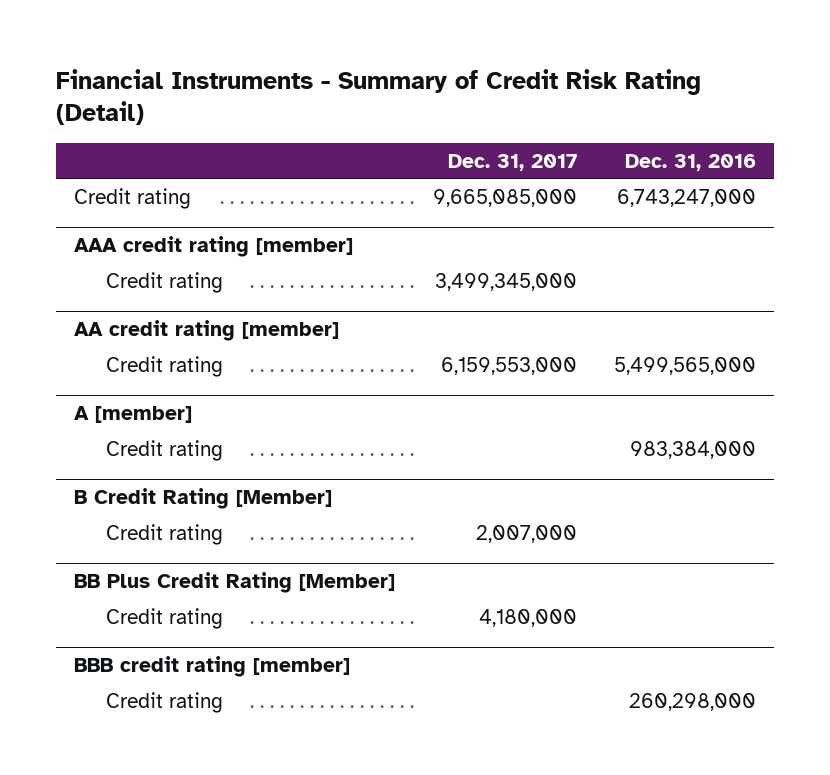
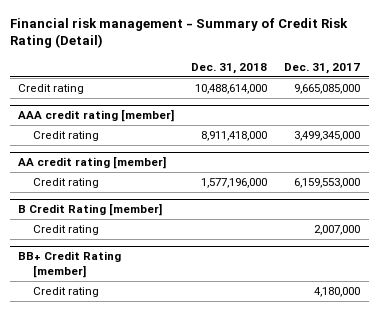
- Financial Instruments - Summary of Credit Risk Rating (Detail)
+ Financial risk management - Summary of Credit Risk Rating (Detail)
- | Dec. 31, 2017 | Dec. 31, 2016
+ | Dec. 31, 2018 | Dec. 31, 2017
- A [member]
- Credit rating | | 983,384,000
- B Credit Rating [Member]
+ B Credit Rating [member]
- BB Plus Credit Rating [Member]
+ BB+ Credit Rating [member]
- BBB credit rating [member]
- Credit rating | | 260,298,000

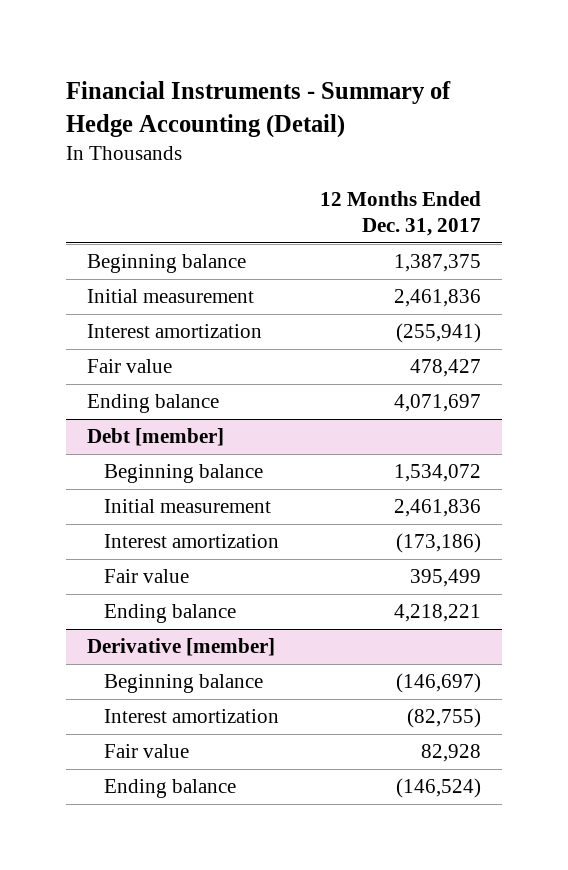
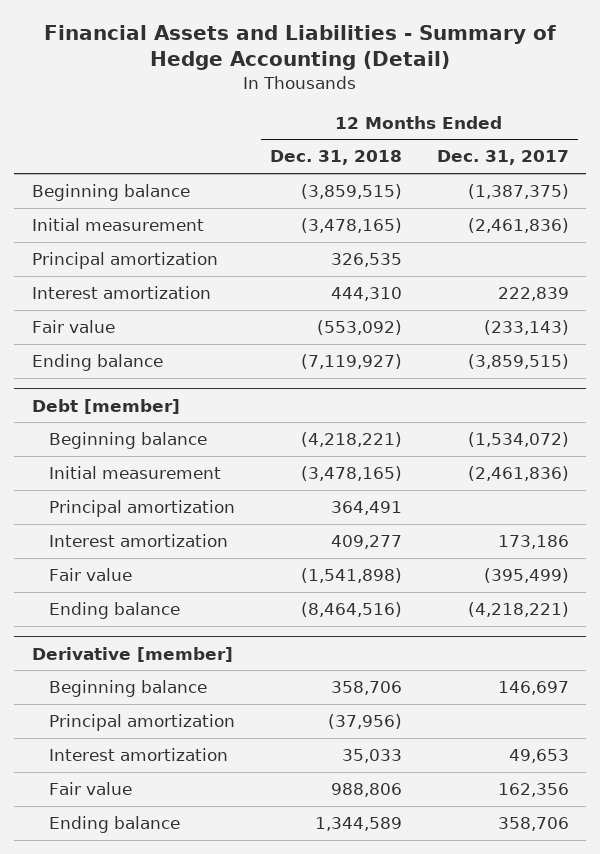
- Financial Instruments - Summary of Hedge Accounting (Detail)
+ Financial Assets and Liabilities - Summary of Hedge Accounting (Detail)
- | 12 Months Ended Dec. 31, 2017
+ | 12 Months Ended Dec. 31, 2018 | 12 Months Ended Dec. 31, 2017
- Beginning balance | 1,387,375
- Initial measurement | 2,461,836
- Interest amortization | (255,941)
- Fair value | 478,427
- Ending balance | 4,071,697
+ Beginning balance | (3,859,515) | (1,387,375)
+ Initial measurement | (3,478,165) | (2,461,836)
+ Principal amortization | 326,535 |
+ Interest amortization | 444,310 | 222,839
+ Fair value | (553,092) | (233,143)
+ Ending balance | (7,119,927) | (3,859,515)
@ Debt [member]
- Beginning balance | 1,534,072
- Initial measurement | 2,461,836
- Interest amortization | (173,186)
- Fair value | 395,499
- Ending balance | 4,218,221
+ Beginning balance | (4,218,221) | (1,534,072)
+ Initial measurement | (3,478,165) | (2,461,836)
+ Principal amortization | 364,491 |
+ Interest amortization | 409,277 | 173,186
+ Fair value | (1,541,898) | (395,499)
+ Ending balance | (8,464,516) | (4,218,221)
@ Derivative [member]
- Beginning balance | (146,697)
- Interest amortization | (82,755)
- Fair value | 82,928
- Ending balance | (146,524)
+ Beginning balance | 358,706 | 146,697
+ Principal amortization | (37,956) |
+ Interest amortization | 35,033 | 49,653
+ Fair value | 988,806 | 162,356
+ Ending balance | 1,344,589 | 358,706

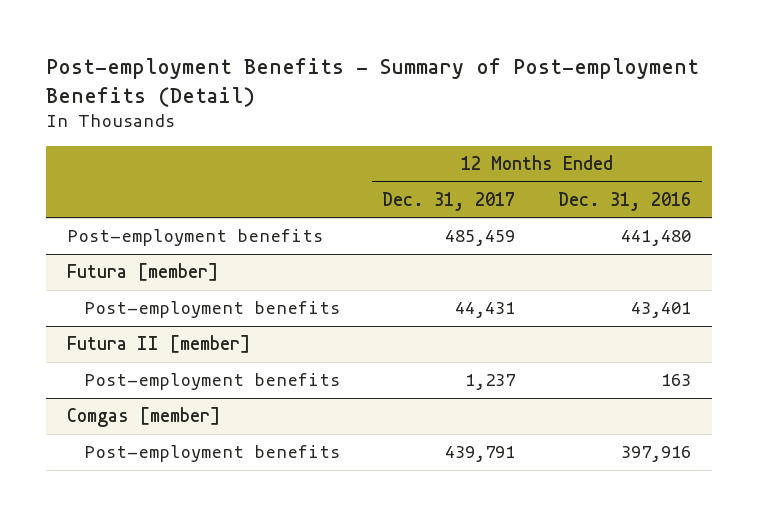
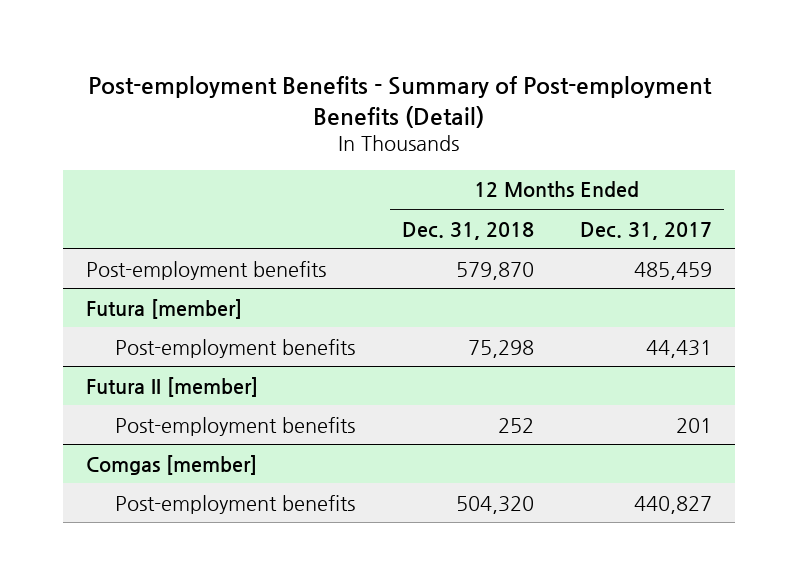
- | 12 Months Ended Dec. 31, 2017 | 12 Months Ended Dec. 31, 2016
+ | 12 Months Ended Dec. 31, 2018 | 12 Months Ended Dec. 31, 2017
@ Futura II [member]
- Post-employment benefits | 1,237 | 163
+ Post-employment benefits | 252 | 201
@ Comgas [member]
- Post-employment benefits | 439,791 | 397,916
+ Post-employment benefits | 504,320 | 440,827

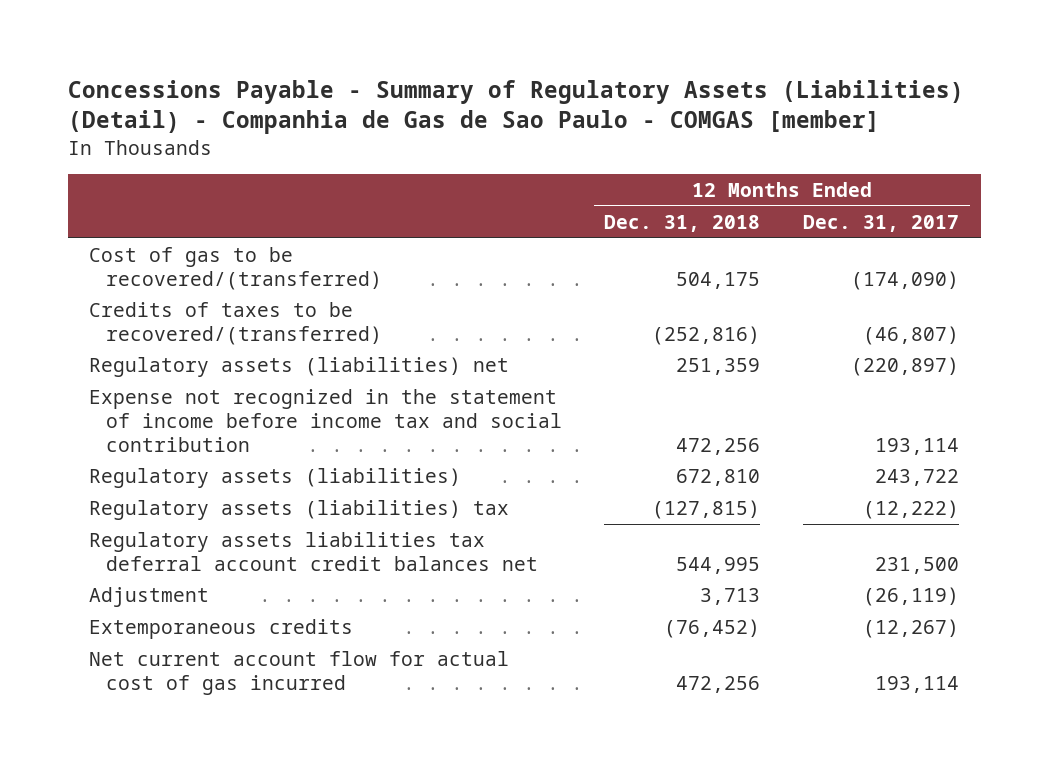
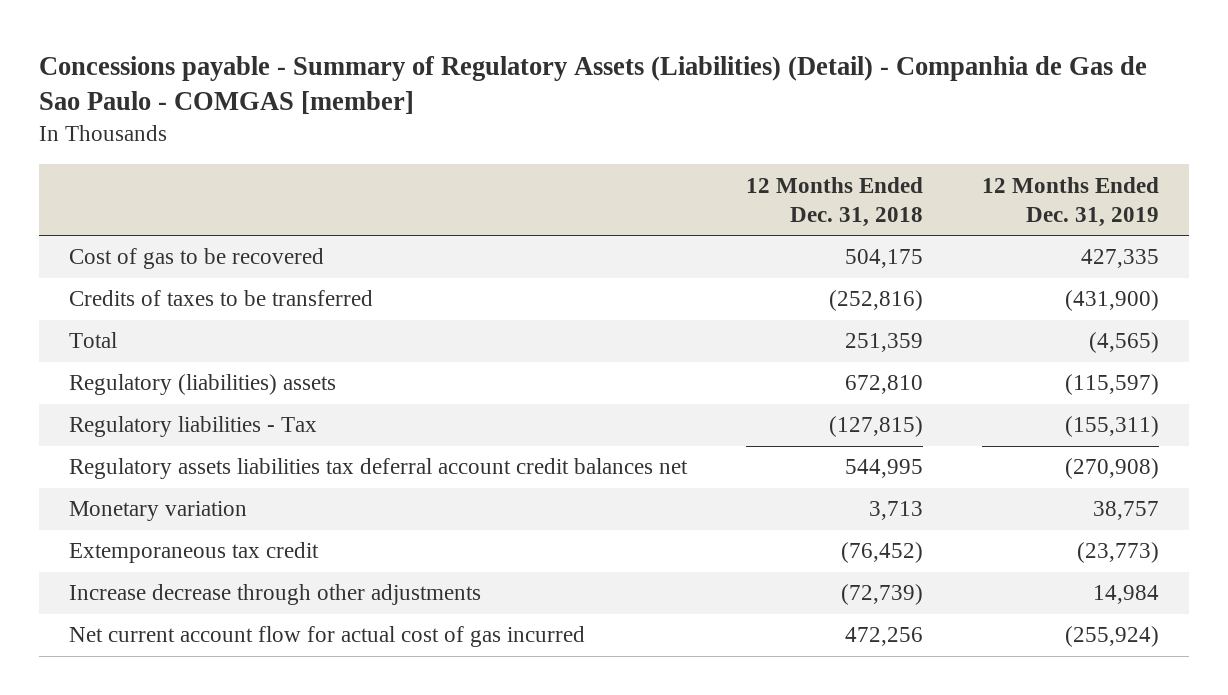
- Concessions Payable - Summary of Regulatory Assets (Liabilities) (Detail) - Companhia de Gas de Sao Paulo - COMGAS [member]
+ Concessions payable - Summary of Regulatory Assets (Liabilities) (Detail) - Companhia de Gas de Sao Paulo - COMGAS [member]
- | 12 Months Ended Dec. 31, 2018 | 12 Months Ended Dec. 31, 2017
+ | 12 Months Ended Dec. 31, 2018 | 12 Months Ended Dec. 31, 2019
- Cost of gas to be recovered/(transferred) | 504,175 | (174,090)
- Credits of taxes to be recovered/(transferred) | (252,816) | (46,807)
- Regulatory assets (liabilities) net | 251,359 | (220,897)
- Expense not recognized in the statement of income before income tax and social contribution | 472,256 | 193,114
- Regulatory assets (liabilities) | 672,810 | 243,722
- Regulatory assets (liabilities) tax | (127,815) | (12,222)
+ Cost of gas to be recovered | 504,175 | 427,335
+ Credits of taxes to be transferred | (252,816) | (431,900)
+ Total | 251,359 | (4,565)
+ Regulatory (liabilities) assets | 672,810 | (115,597)
+ Regulatory liabilities - Tax | (127,815) | (155,311)
- Adjustment | 3,713 | (26,119)
- Extemporaneous credits | (76,452) | (12,267)
+ Monetary variation | 3,713 | 38,757
+ Extemporaneous tax credit | (76,452) | (23,773)
+ Increase decrease through other adjustments | (72,739) | 14,984

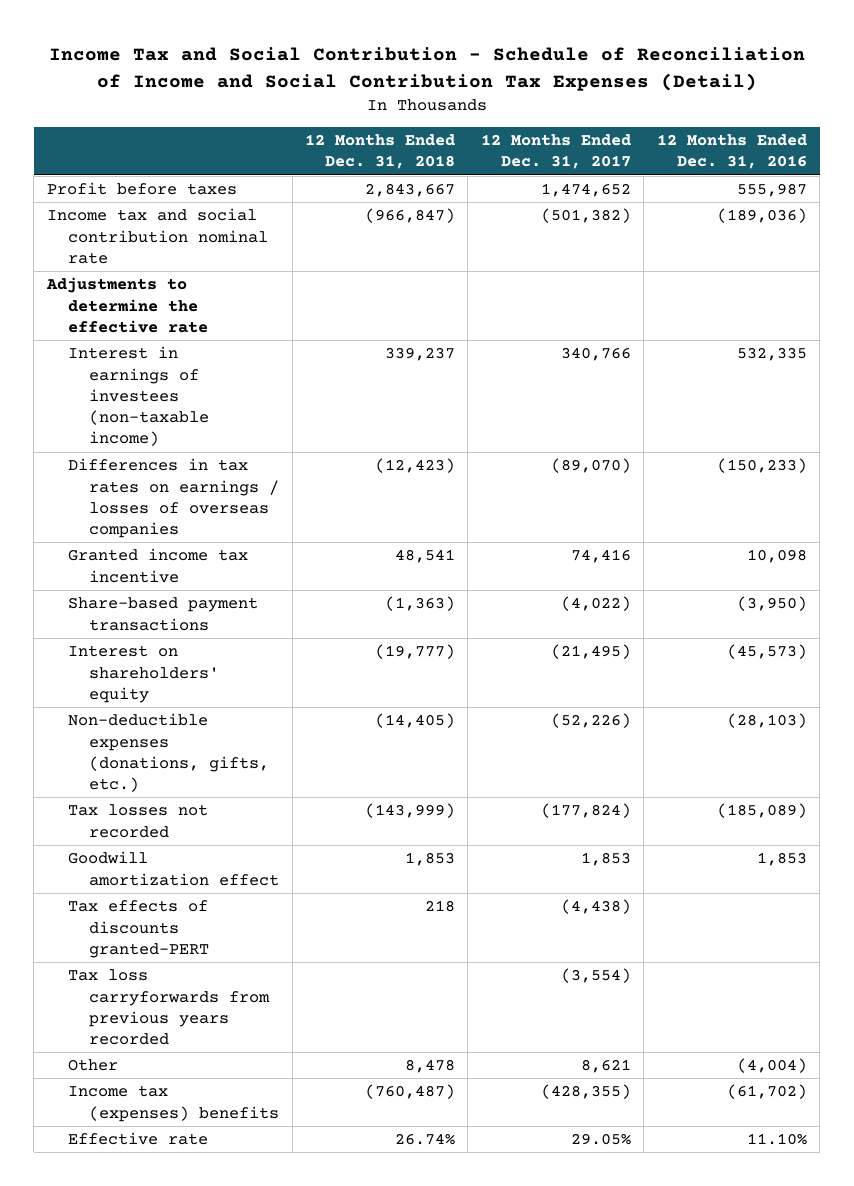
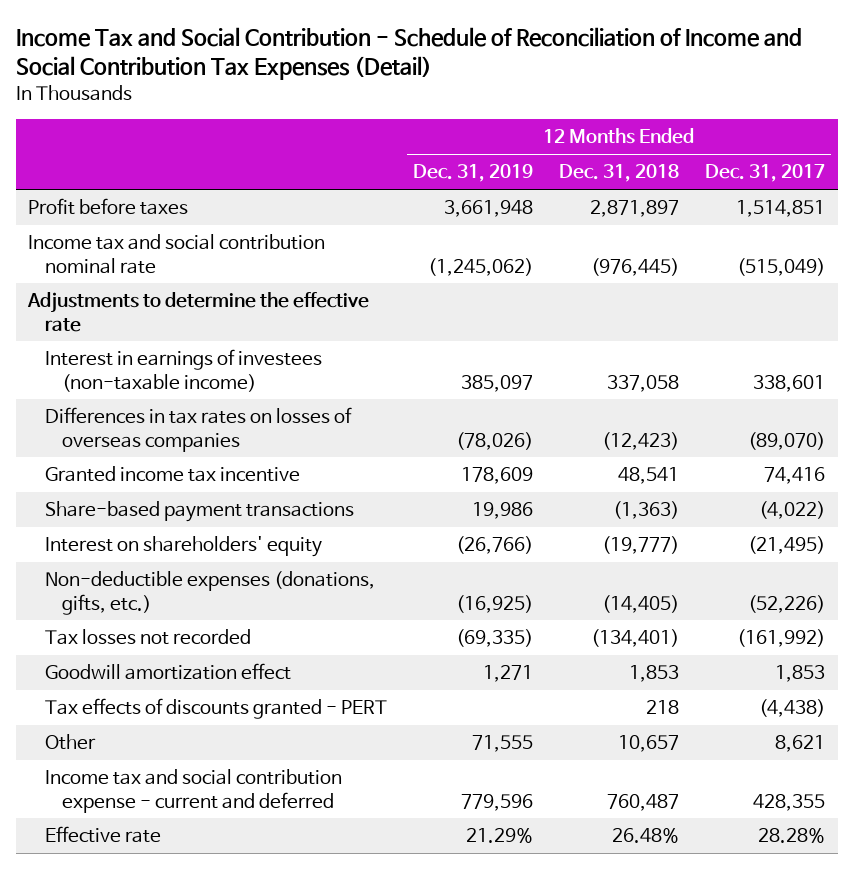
- | 12 Months Ended Dec. 31, 2018 | 12 Months Ended Dec. 31, 2017 | 12 Months Ended Dec. 31, 2016
+ | 12 Months Ended Dec. 31, 2019 | 12 Months Ended Dec. 31, 2018 | 12 Months Ended Dec. 31, 2017
- Profit before taxes | 2,843,667 | 1,474,652 | 555,987
- Income tax and social contribution nominal rate | (966,847) | (501,382) | (189,036)
+ Profit before taxes | 3,661,948 | 2,871,897 | 1,514,851
+ Income tax and social contribution nominal rate | (1,245,062) | (976,445) | (515,049)
- Interest in earnings of investees (non-taxable income) | 339,237 | 340,766 | 532,335
- Differences in tax rates on earnings / losses of overseas companies | (12,423) | (89,070) | (150,233)
+ Interest in earnings of investees (non-taxable income) | 385,097 | 337,058 | 338,601
+ Differences in tax rates on losses of overseas companies | (78,026) | (12,423) | (89,070)
- Tax losses not recorded | (143,999) | (177,824) | (185,089)
+ Tax losses not recorded | (69,335) | (134,401) | (161,992)
- Tax effects of discounts granted-PERT | 218 | (4,438) |
- Tax loss carryforwards from previous years recorded | | (3,554) |
- Other | 8,478 | 8,621 | (4,004)
- Income tax (expenses) benefits | (760,487) | (428,355) | (61,702)
- Effective rate | 26.74% | 29.05% | 11.10%
+ Tax effects of discounts granted - PERT | | 218 | (4,438)
+ Other | 71,555 | 10,657 | 8,621
+ Income tax and social contribution expense - current and deferred | 779,596 | 760,487 | 428,355
+ Effective rate | 21.29% | 26.48% | 28.28%

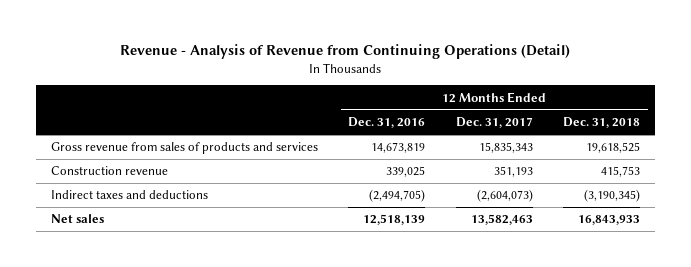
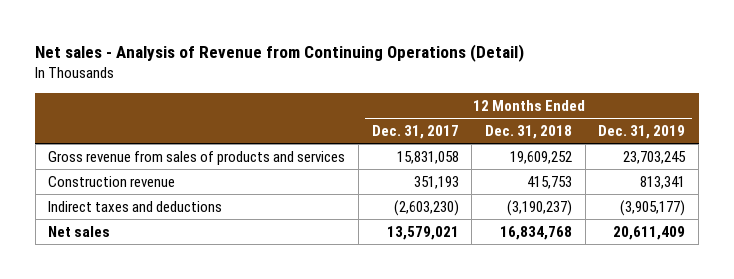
- Revenue - Analysis of Revenue from Continuing Operations (Detail)
+ Net sales - Analysis of Revenue from Continuing Operations (Detail)
- | 12 Months Ended Dec. 31, 2016 | 12 Months Ended Dec. 31, 2017 | 12 Months Ended Dec. 31, 2018
+ | 12 Months Ended Dec. 31, 2017 | 12 Months Ended Dec. 31, 2018 | 12 Months Ended Dec. 31, 2019
- Gross revenue from sales of products and services | 14,673,819 | 15,835,343 | 19,618,525
+ Gross revenue from sales of products and services | 15,831,058 | 19,609,252 | 23,703,245
- Indirect taxes and deductions | (2,494,705) | (2,604,073) | (3,190,345)
- Net sales | 12,518,139 | 13,582,463 | 16,843,933
+ Indirect taxes and deductions | (2,603,230) | (3,190,237) | (3,905,177)
+ Net sales | 13,579,021 | 16,834,768 | 20,611,409

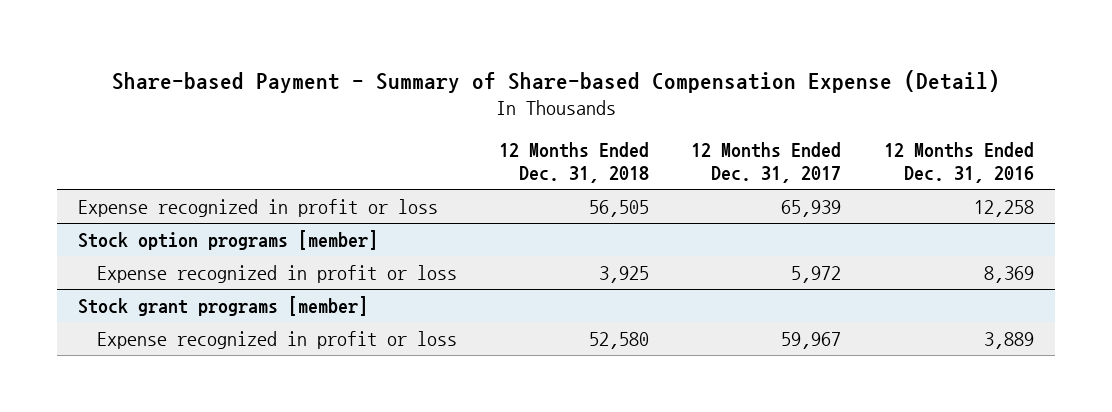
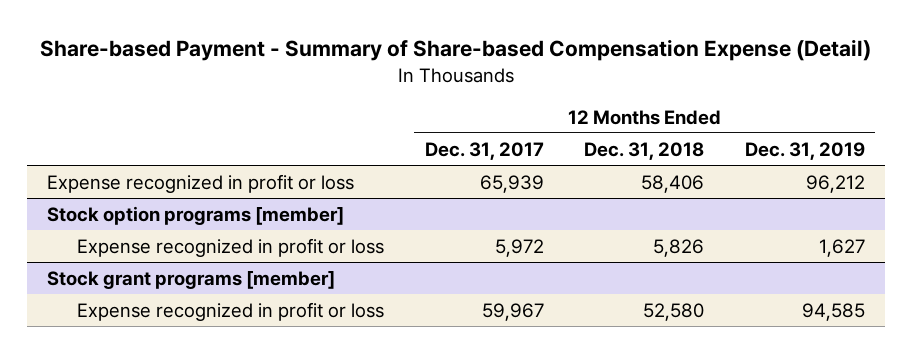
- | 12 Months Ended Dec. 31, 2018 | 12 Months Ended Dec. 31, 2017 | 12 Months Ended Dec. 31, 2016
+ | 12 Months Ended Dec. 31, 2017 | 12 Months Ended Dec. 31, 2018 | 12 Months Ended Dec. 31, 2019
- Expense recognized in profit or loss | 56,505 | 65,939 | 12,258
+ Expense recognized in profit or loss | 65,939 | 58,406 | 96,212
@ Stock option programs [member]
- Expense recognized in profit or loss | 3,925 | 5,972 | 8,369
+ Expense recognized in profit or loss | 5,972 | 5,826 | 1,627

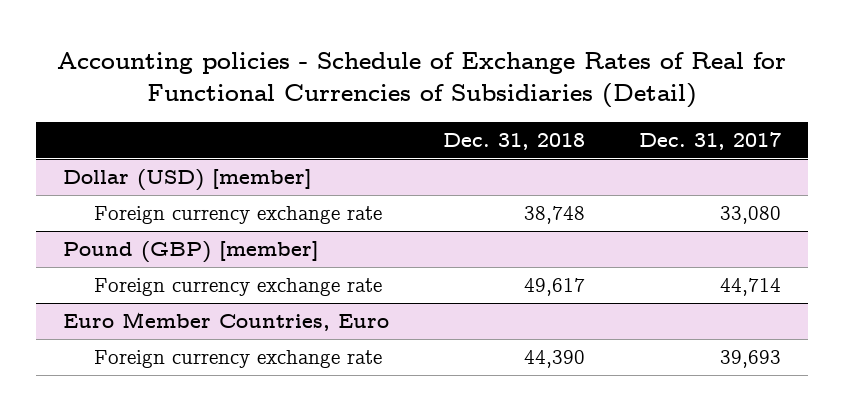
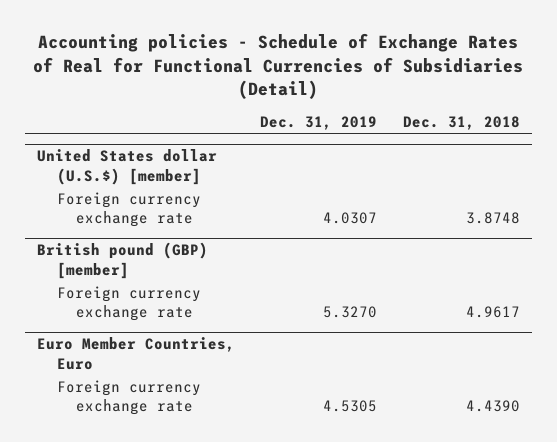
- | Dec. 31, 2018 | Dec. 31, 2017
+ | Dec. 31, 2019 | Dec. 31, 2018
- Dollar (USD) [member]
- Foreign currency exchange rate | 38,748 | 33,080
- Pound (GBP) [member]
- Foreign currency exchange rate | 49,617 | 44,714
+ United States dollar (U.S.$) [member]
+ Foreign currency exchange rate | 4.0307 | 3.8748
+ British pound (GBP) [member]
+ Foreign currency exchange rate | 5.3270 | 4.9617
@ Euro Member Countries, Euro
- Foreign currency exchange rate | 44,390 | 39,693
+ Foreign currency exchange rate | 4.5305 | 4.4390

